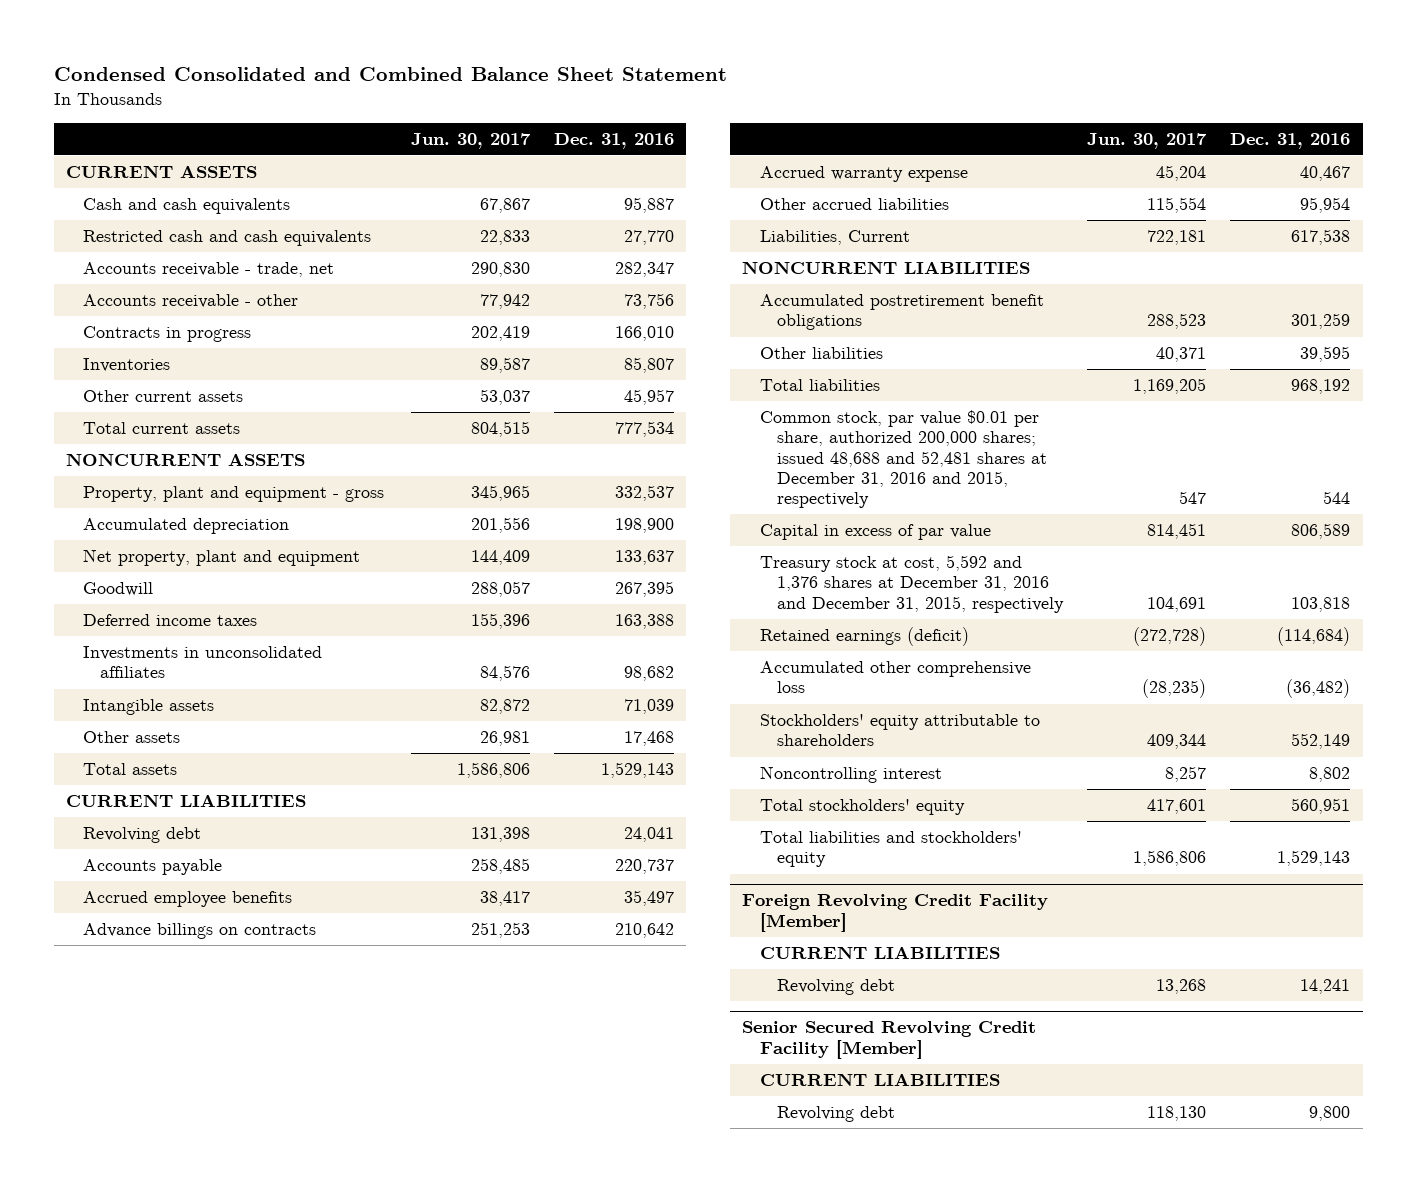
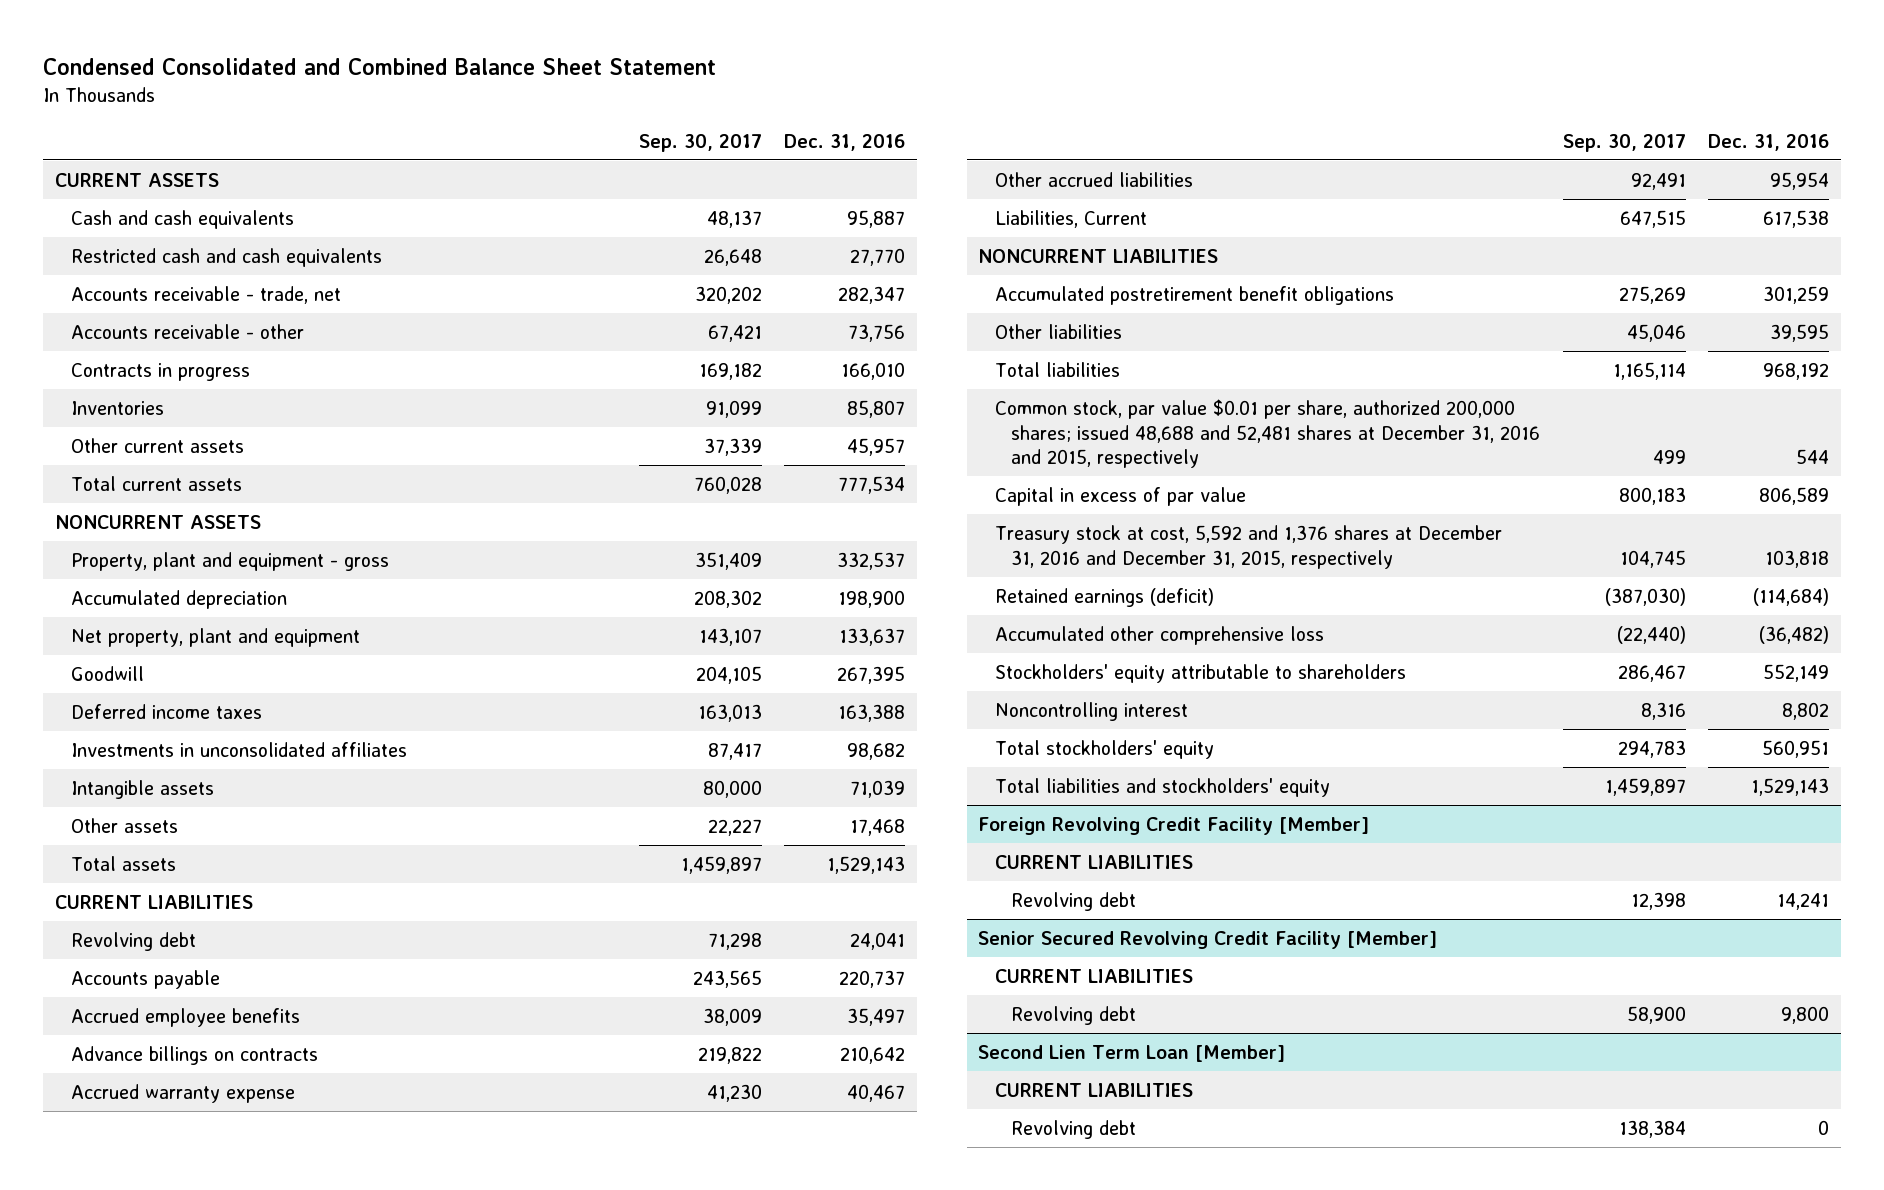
- | Jun. 30, 2017 | Dec. 31, 2016
+ | Sep. 30, 2017 | Dec. 31, 2016
+ Second Lien Term Loan [Member]
+ CURRENT LIABILITIES
+ Revolving debt | 138,384 | 0

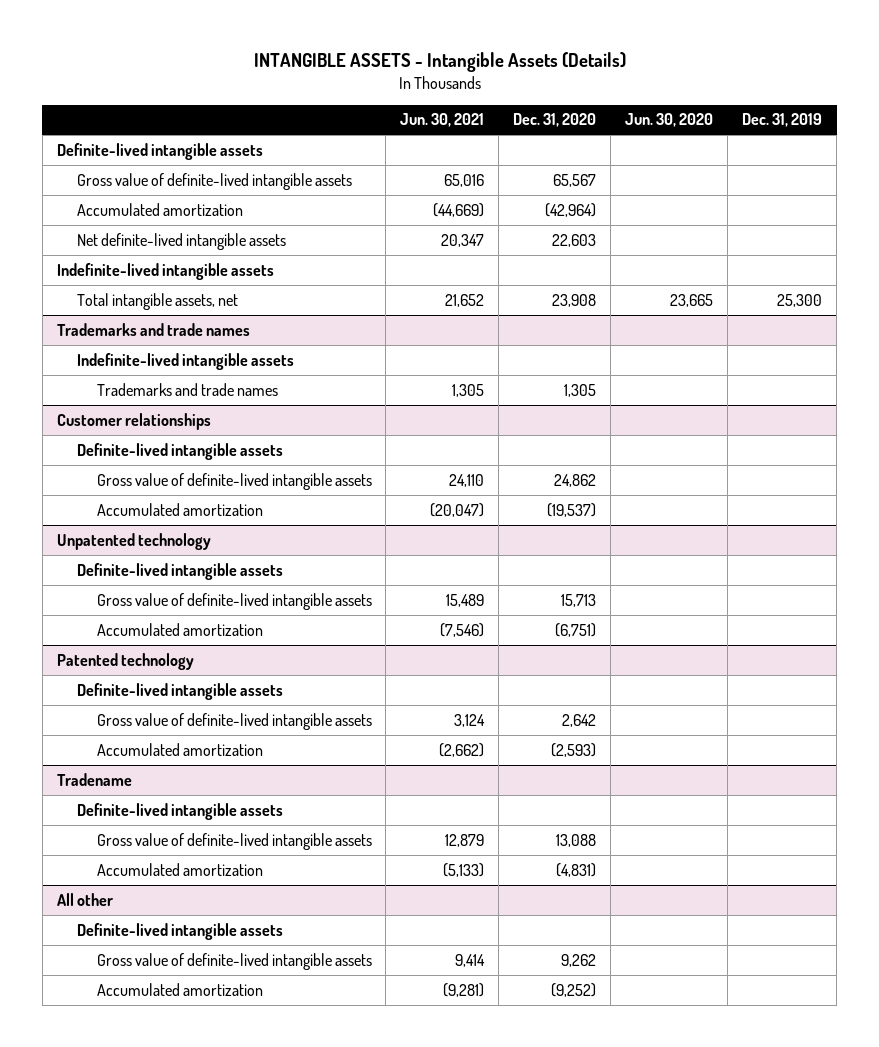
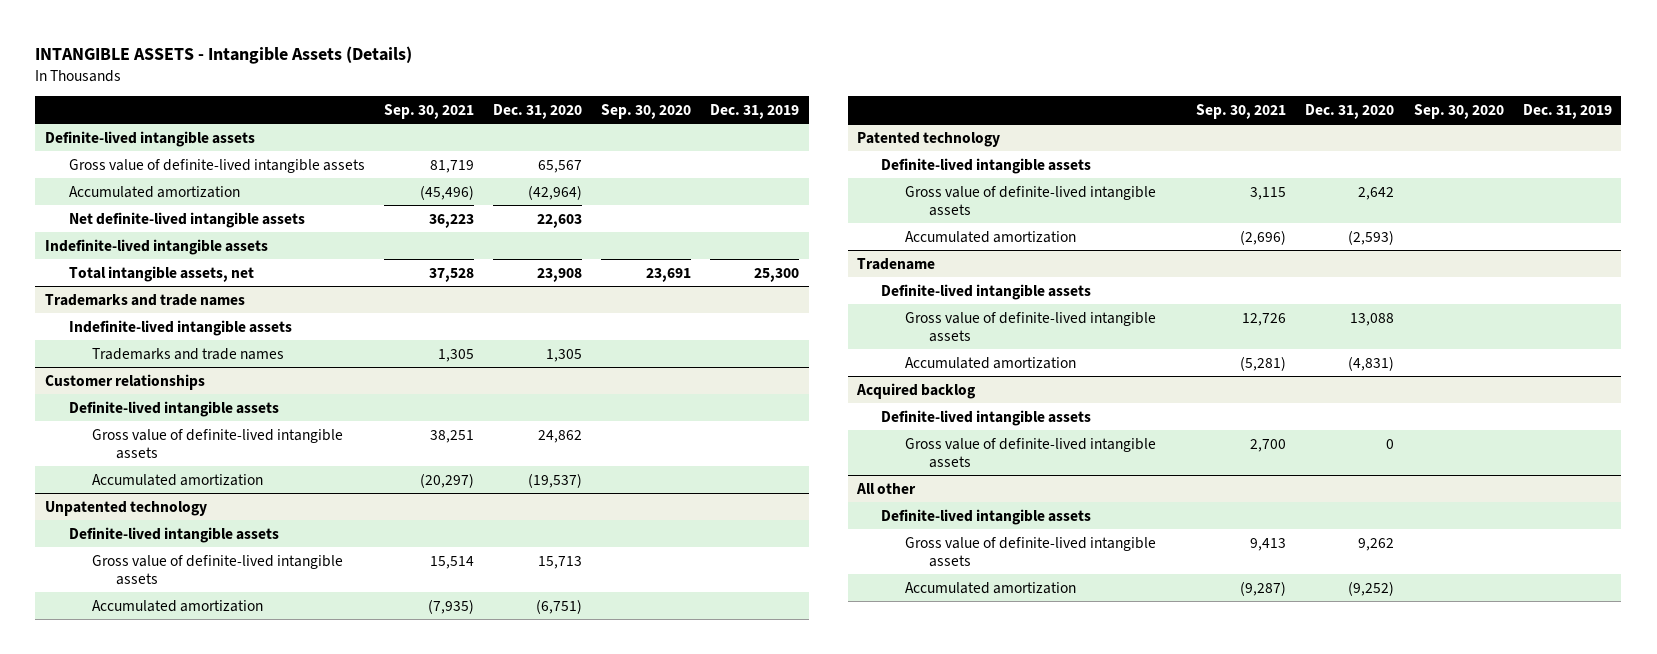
- | Jun. 30, 2021 | Dec. 31, 2020 | Jun. 30, 2020 | Dec. 31, 2019
+ | Sep. 30, 2021 | Dec. 31, 2020 | Sep. 30, 2020 | Dec. 31, 2019
+ Acquired backlog
+ Definite-lived intangible assets
+ Gross value of definite-lived intangible assets | 2,700 | 0 | |

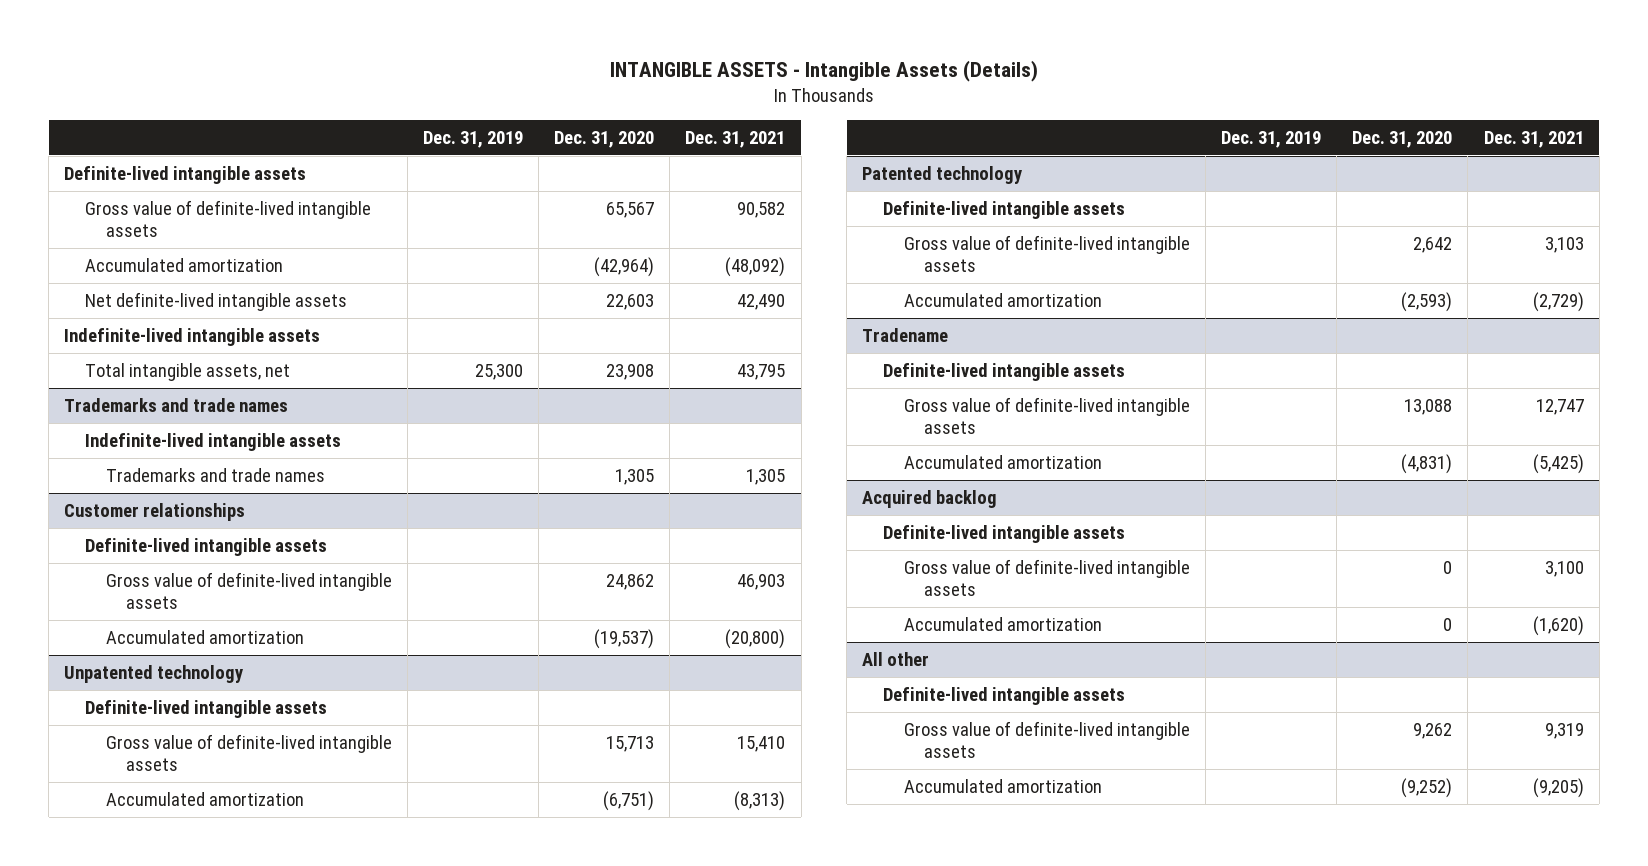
- | Sep. 30, 2021 | Dec. 31, 2020 | Sep. 30, 2020 | Dec. 31, 2019
+ | Dec. 31, 2019 | Dec. 31, 2020 | Dec. 31, 2021
@ Acquired backlog
+ Accumulated amortization | | 0 | (1,620)

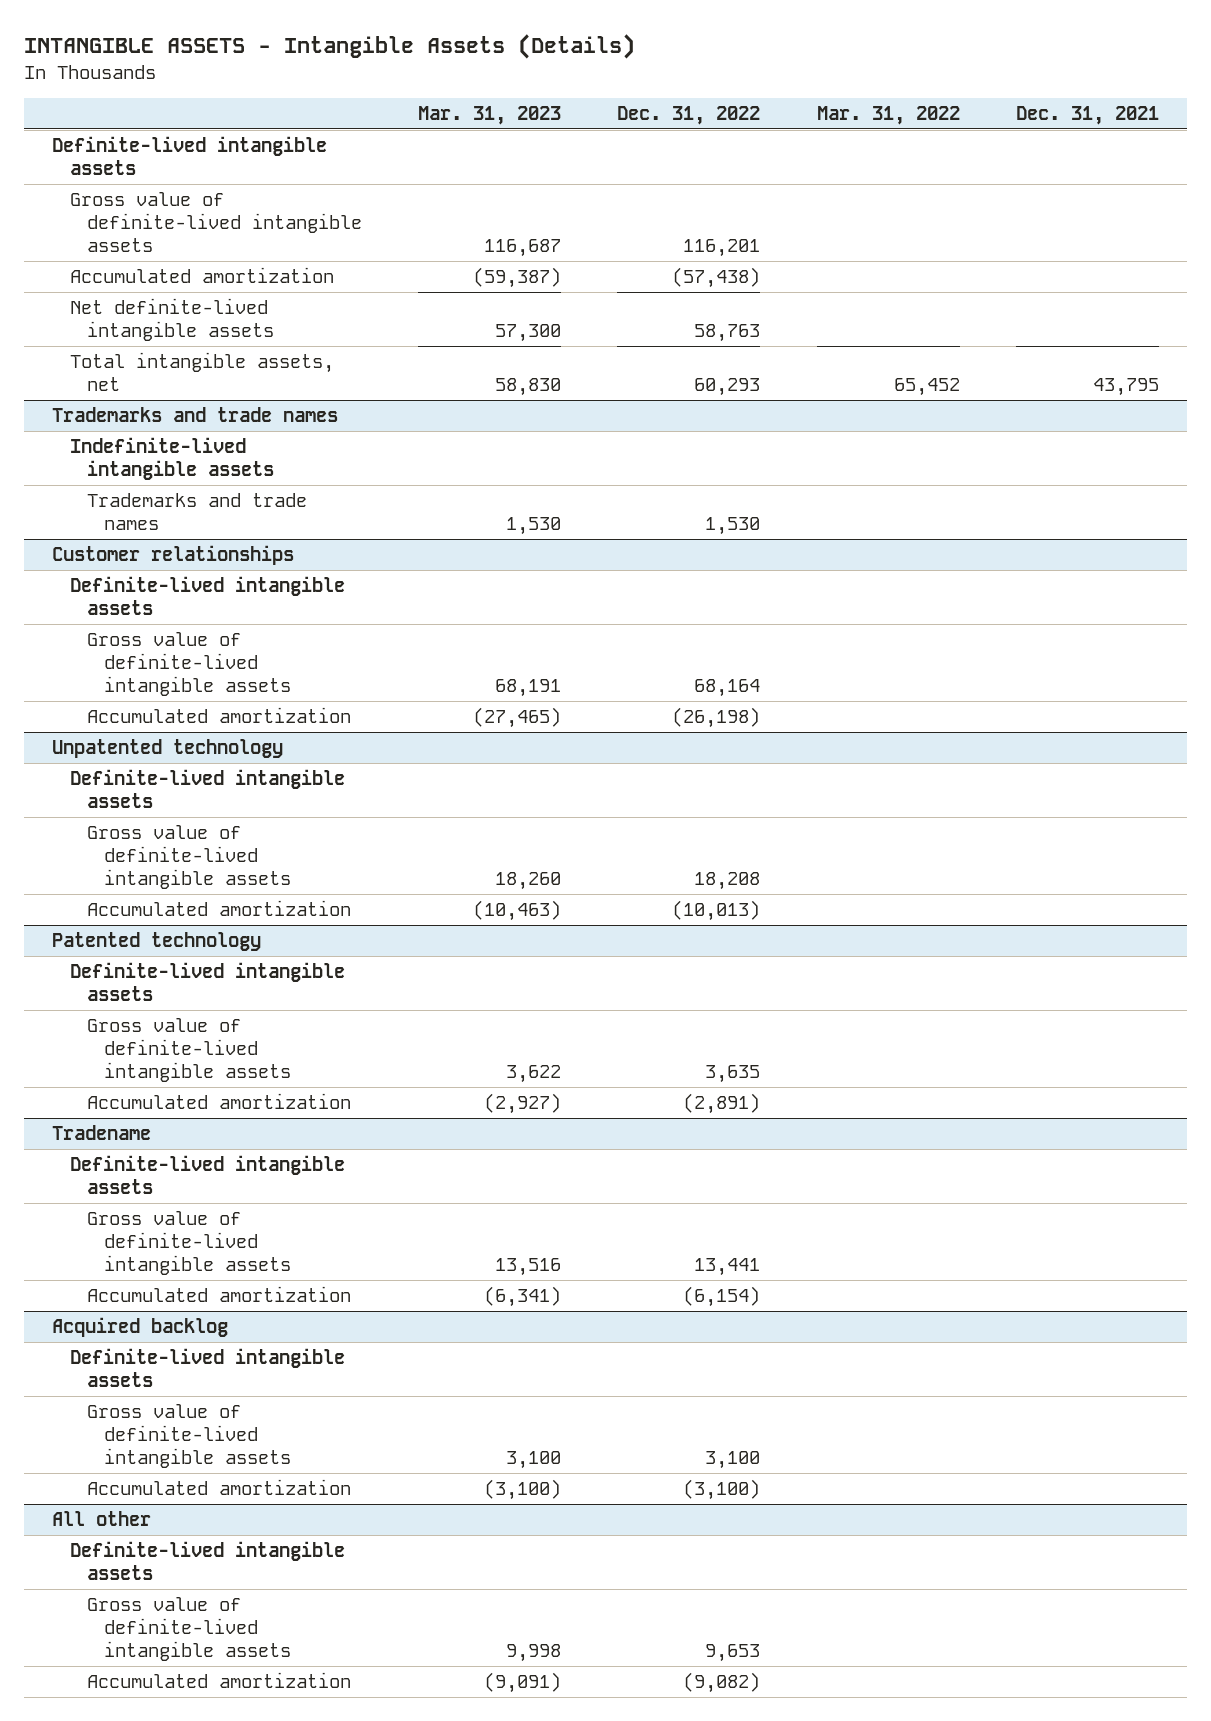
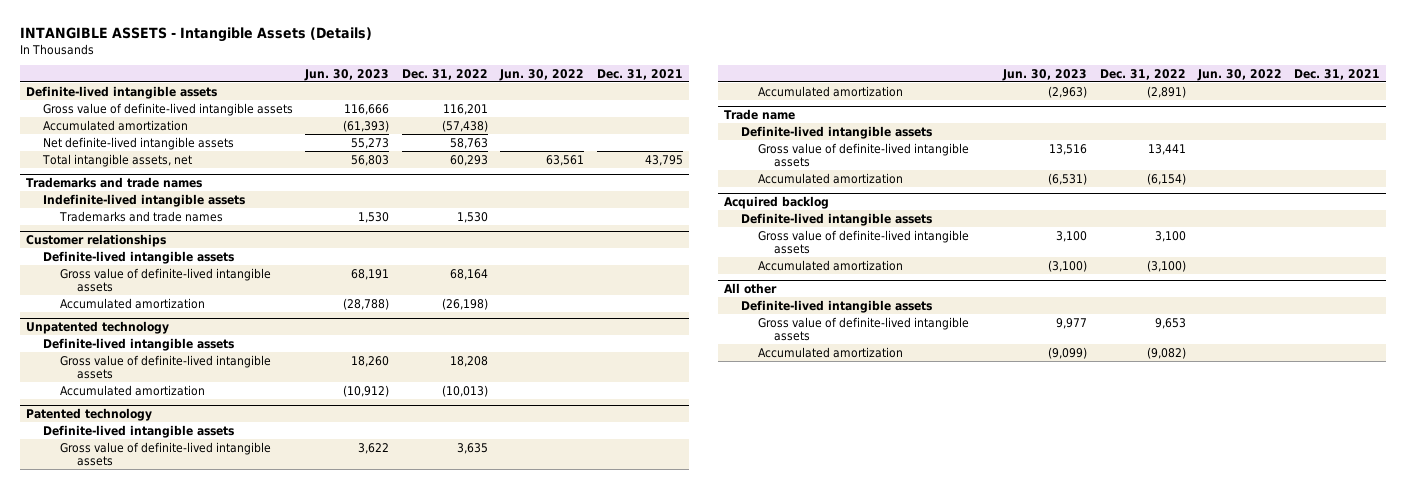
- | Mar. 31, 2023 | Dec. 31, 2022 | Mar. 31, 2022 | Dec. 31, 2021
+ | Jun. 30, 2023 | Dec. 31, 2022 | Jun. 30, 2022 | Dec. 31, 2021
- Tradename
+ Trade name

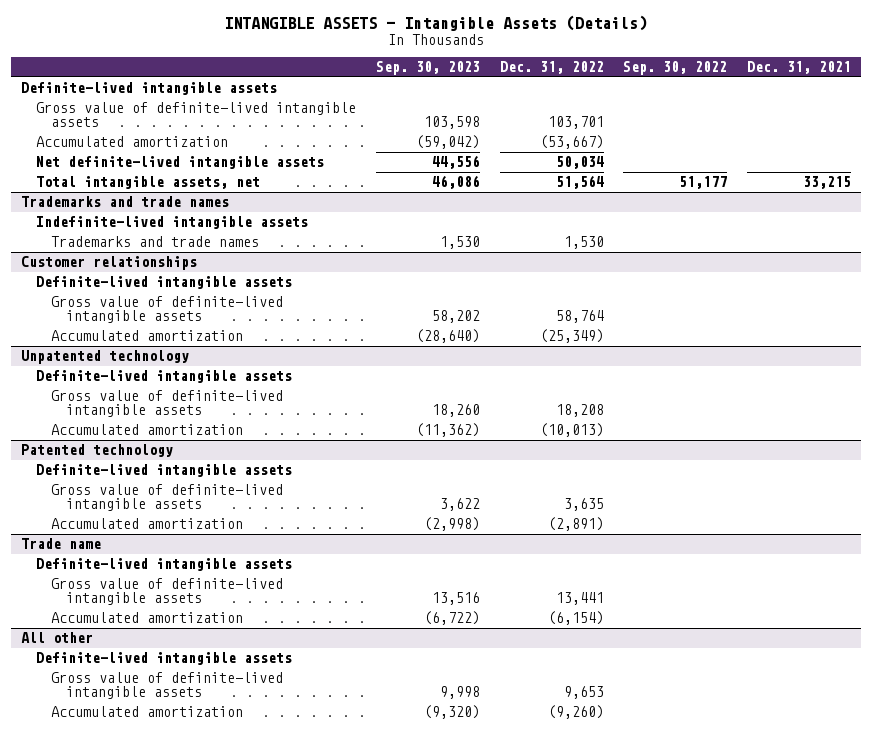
- | Jun. 30, 2023 | Dec. 31, 2022 | Jun. 30, 2022 | Dec. 31, 2021
+ | Sep. 30, 2023 | Dec. 31, 2022 | Sep. 30, 2022 | Dec. 31, 2021
- Gross value of definite-lived intangible assets | 116,666 | 116,201 | |
- Accumulated amortization | (61,393) | (57,438) | |
- Net definite-lived intangible assets | 55,273 | 58,763 | |
- Total intangible assets, net | 56,803 | 60,293 | 63,561 | 43,795
+ Gross value of definite-lived intangible assets | 103,598 | 103,701 | |
+ Accumulated amortization | (59,042) | (53,667) | |
+ Net definite-lived intangible assets | 44,556 | 50,034 | |
+ Total intangible assets, net | 46,086 | 51,564 | 51,177 | 33,215
@ Customer relationships
- Gross value of definite-lived intangible assets | 68,191 | 68,164 | |
- Accumulated amortization | (28,788) | (26,198) | |
+ Gross value of definite-lived intangible assets | 58,202 | 58,764 | |
+ Accumulated amortization | (28,640) | (25,349) | |
- Acquired backlog
- Definite-lived intangible assets
- Gross value of definite-lived intangible assets | 3,100 | 3,100 | |
- Accumulated amortization | (3,100) | (3,100) | |
@ All other
- Accumulated amortization | (9,099) | (9,082) | |
+ Accumulated amortization | (9,320) | (9,260) | |

